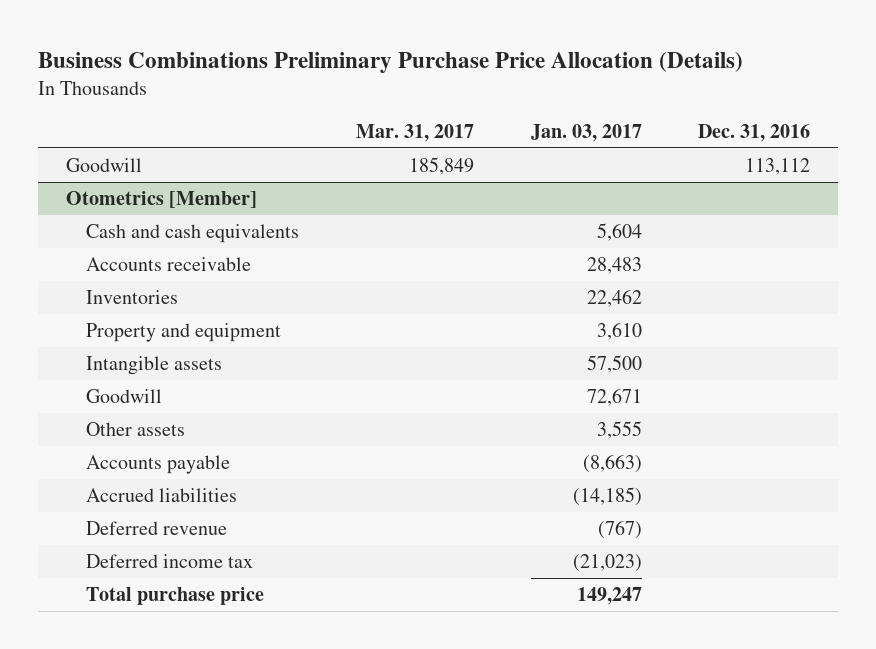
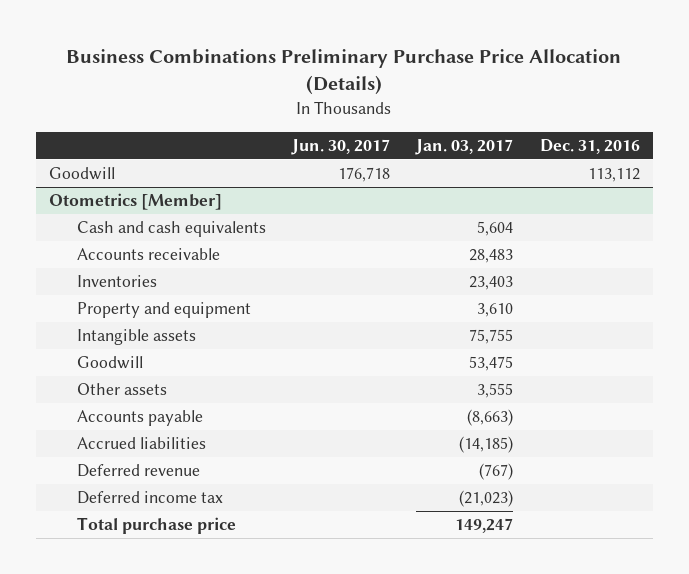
- | Mar. 31, 2017 | Jan. 03, 2017 | Dec. 31, 2016
+ | Jun. 30, 2017 | Jan. 03, 2017 | Dec. 31, 2016
@ Otometrics [Member]
- Inventories | | 22,462 |
+ Inventories | | 23,403 |
- Intangible assets | | 57,500 |
- Goodwill | | 72,671 |
+ Intangible assets | | 75,755 |
+ Goodwill | | 53,475 |

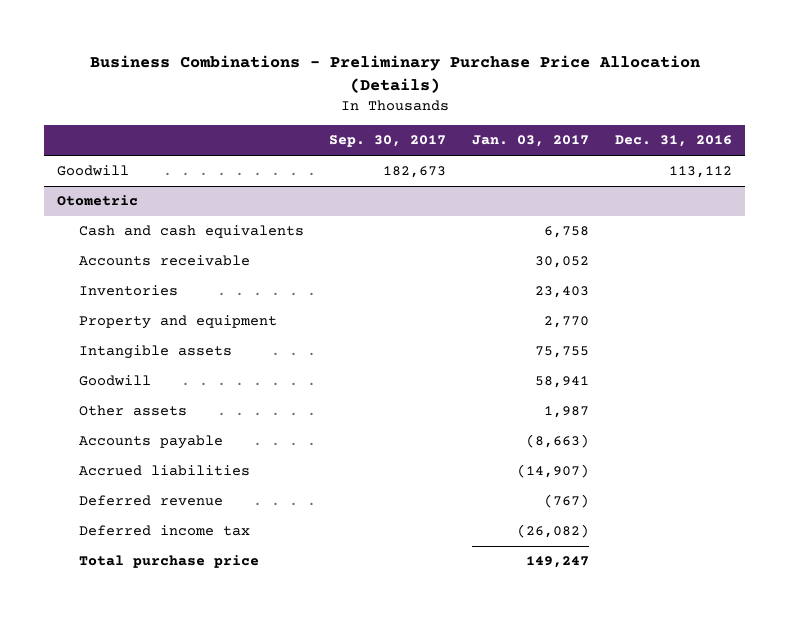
- Business Combinations Preliminary Purchase Price Allocation (Details)
+ Business Combinations - Preliminary Purchase Price Allocation (Details)
- | Jun. 30, 2017 | Jan. 03, 2017 | Dec. 31, 2016
+ | Sep. 30, 2017 | Jan. 03, 2017 | Dec. 31, 2016
- Otometrics [Member]
- Cash and cash equivalents | | 5,604 |
- Accounts receivable | | 28,483 |
+ Otometric
+ Cash and cash equivalents | | 6,758 |
+ Accounts receivable | | 30,052 |
- Property and equipment | | 3,610 |
+ Property and equipment | | 2,770 |
- Goodwill | | 53,475 |
- Other assets | | 3,555 |
+ Goodwill | | 58,941 |
+ Other assets | | 1,987 |
- Accrued liabilities | | (14,185) |
+ Accrued liabilities | | (14,907) |
- Deferred income tax | | (21,023) |
+ Deferred income tax | | (26,082) |

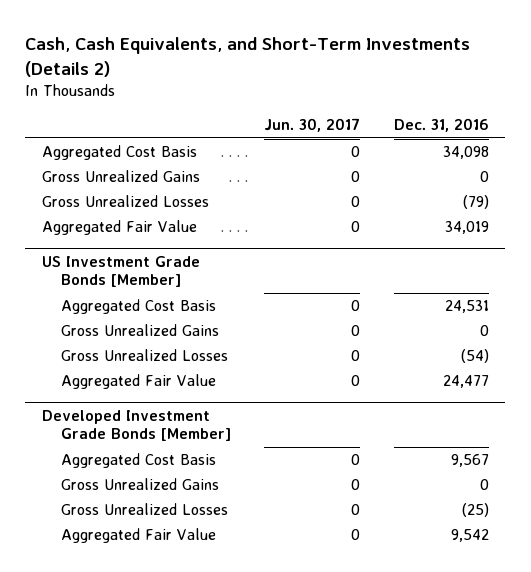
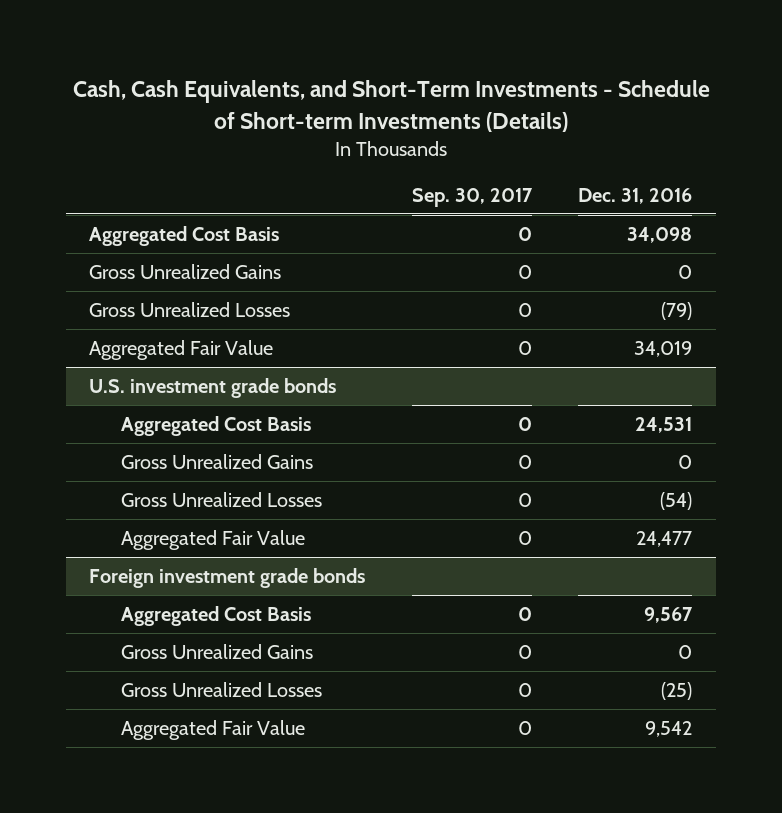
- Cash, Cash Equivalents, and Short-Term Investments (Details 2)
+ Cash, Cash Equivalents, and Short-Term Investments - Schedule of Short-term Investments (Details)
- | Jun. 30, 2017 | Dec. 31, 2016
+ | Sep. 30, 2017 | Dec. 31, 2016
- US Investment Grade Bonds [Member]
+ U.S. investment grade bonds
- Developed Investment Grade Bonds [Member]
+ Foreign investment grade bonds

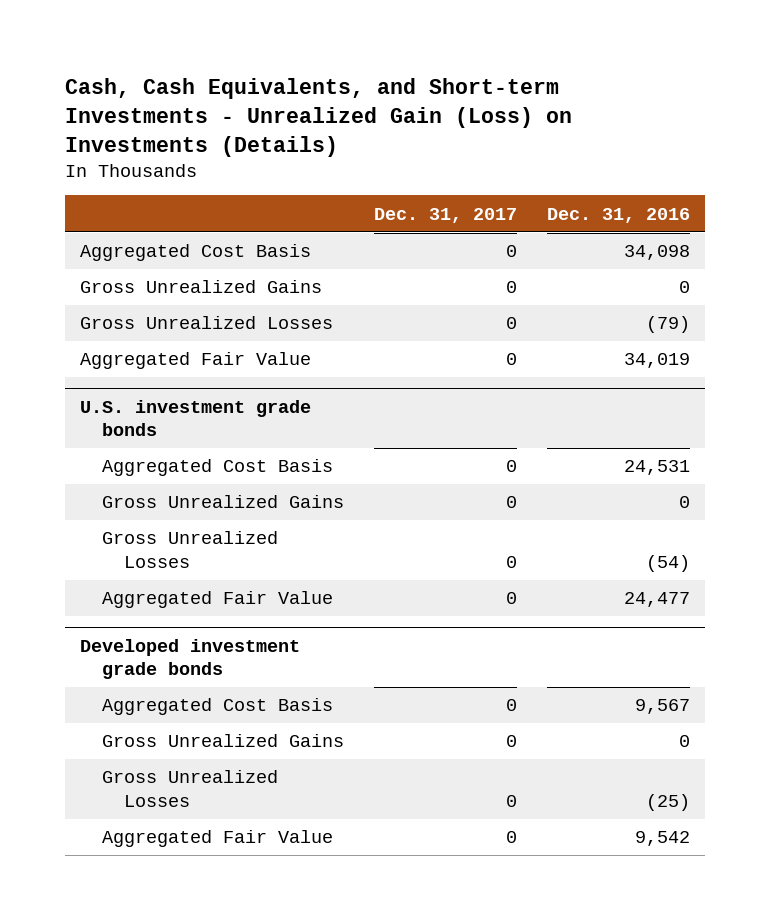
- Cash, Cash Equivalents, and Short-Term Investments - Schedule of Short-term Investments (Details)
+ Cash, Cash Equivalents, and Short-term Investments - Unrealized Gain (Loss) on Investments (Details)
- | Sep. 30, 2017 | Dec. 31, 2016
+ | Dec. 31, 2017 | Dec. 31, 2016
- Foreign investment grade bonds
+ Developed investment grade bonds

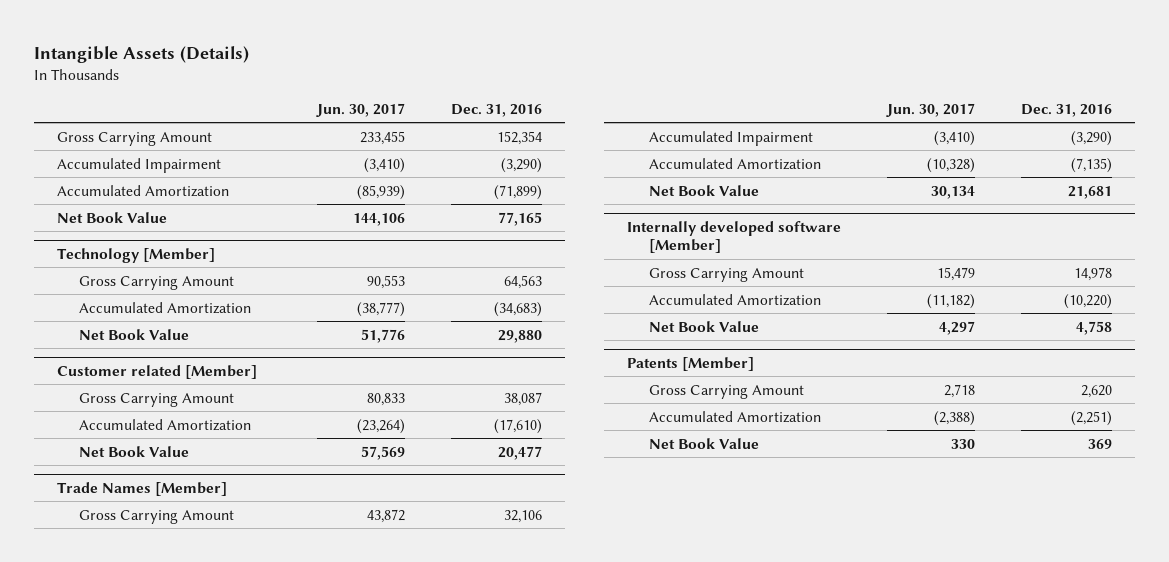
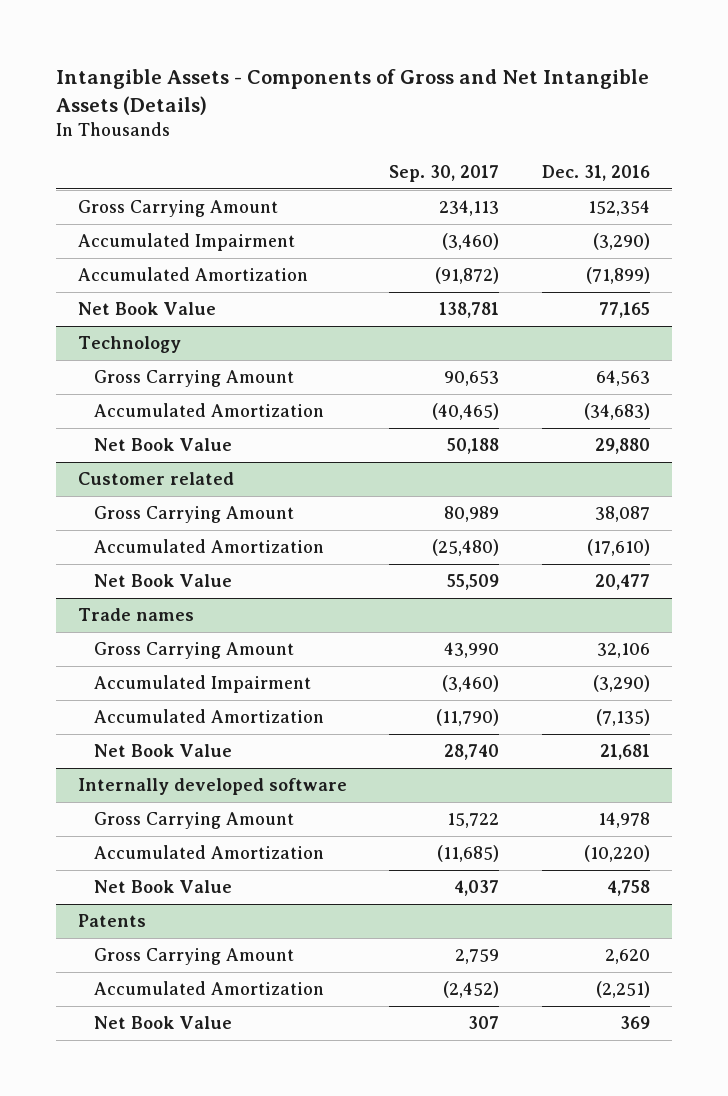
- Intangible Assets (Details)
+ Intangible Assets - Components of Gross and Net Intangible Assets (Details)
- | Jun. 30, 2017 | Dec. 31, 2016
+ | Sep. 30, 2017 | Dec. 31, 2016
- Technology [Member]
+ Technology
- Customer related [Member]
+ Customer related
- Trade Names [Member]
+ Trade names
- Internally developed software [Member]
+ Internally developed software
- Patents [Member]
+ Patents

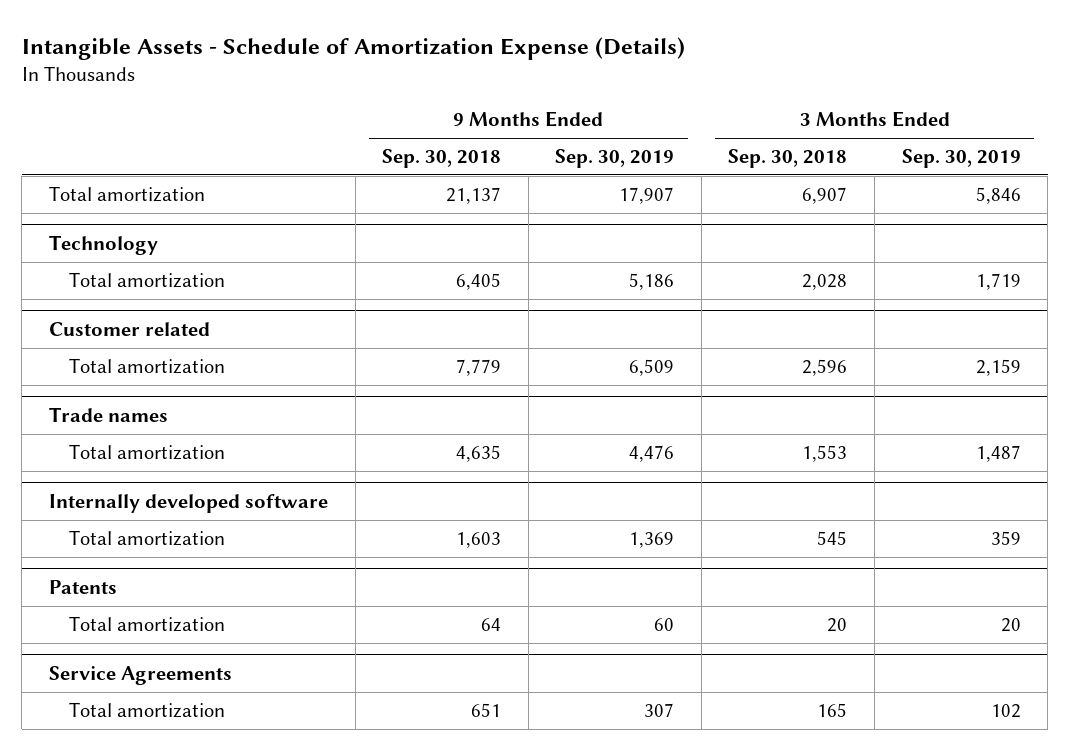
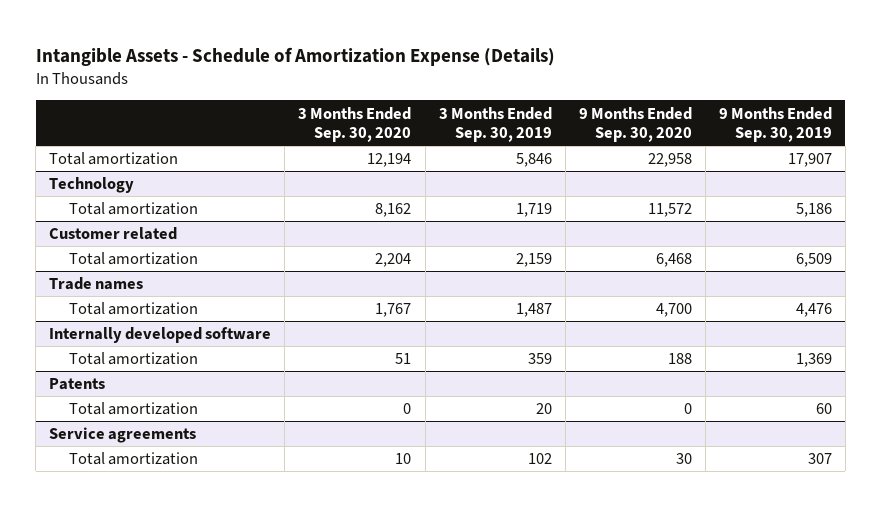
- | 9 Months Ended Sep. 30, 2018 | 9 Months Ended Sep. 30, 2019 | 3 Months Ended Sep. 30, 2018 | 3 Months Ended Sep. 30, 2019
+ | 3 Months Ended Sep. 30, 2020 | 3 Months Ended Sep. 30, 2019 | 9 Months Ended Sep. 30, 2020 | 9 Months Ended Sep. 30, 2019
- Service Agreements
+ Service agreements

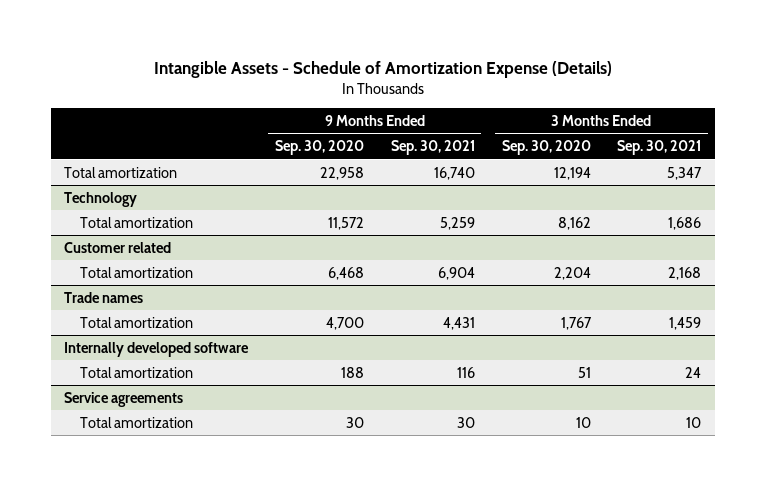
- | 3 Months Ended Sep. 30, 2020 | 3 Months Ended Sep. 30, 2019 | 9 Months Ended Sep. 30, 2020 | 9 Months Ended Sep. 30, 2019
+ | 9 Months Ended Sep. 30, 2020 | 9 Months Ended Sep. 30, 2021 | 3 Months Ended Sep. 30, 2020 | 3 Months Ended Sep. 30, 2021
- Patents
- Total amortization | 0 | 20 | 0 | 60

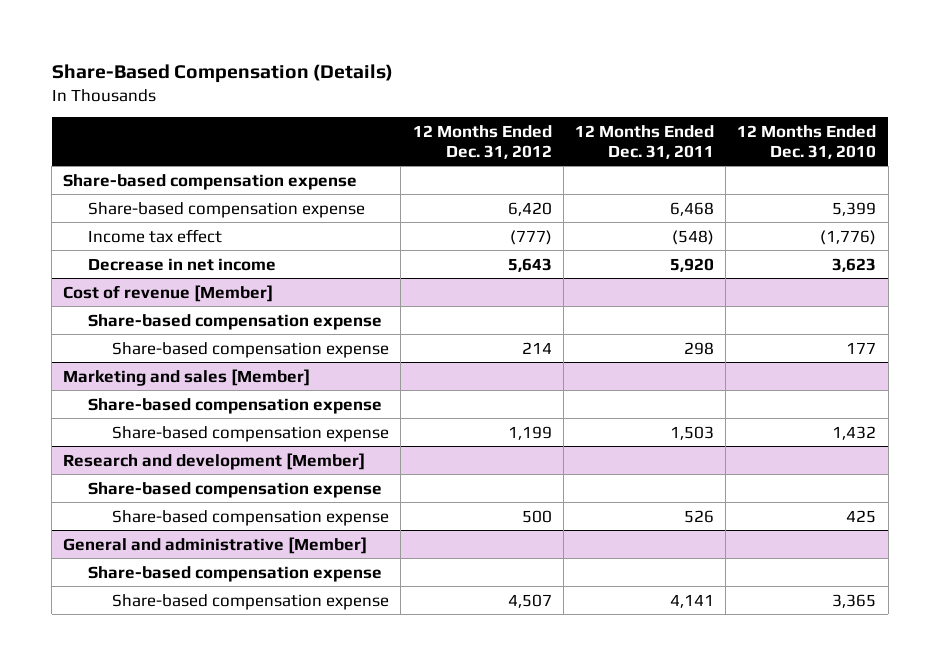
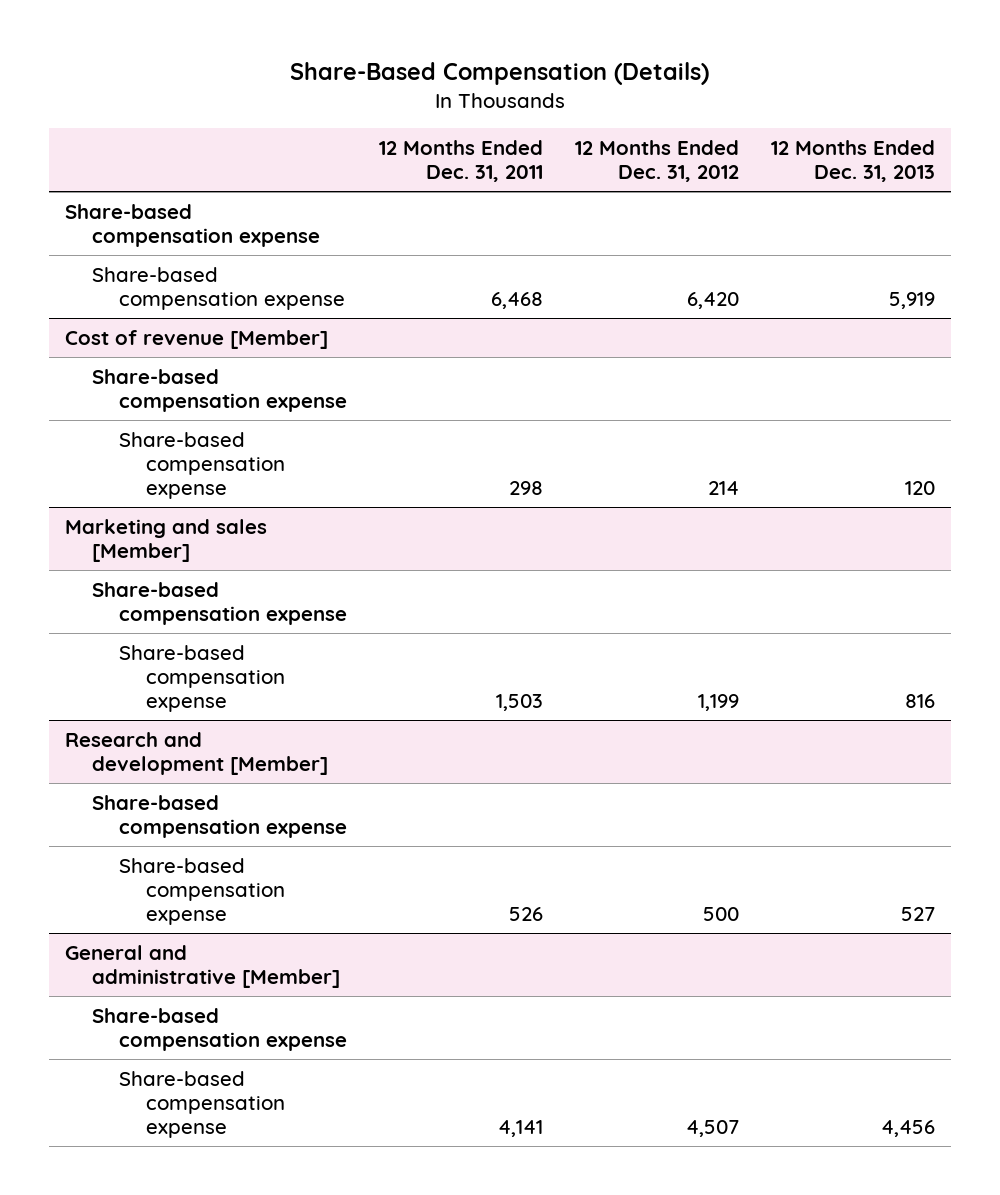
- | 12 Months Ended Dec. 31, 2012 | 12 Months Ended Dec. 31, 2011 | 12 Months Ended Dec. 31, 2010
+ | 12 Months Ended Dec. 31, 2011 | 12 Months Ended Dec. 31, 2012 | 12 Months Ended Dec. 31, 2013
- Income tax effect | (777) | (548) | (1,776)
- Decrease in net income | 5,643 | 5,920 | 3,623

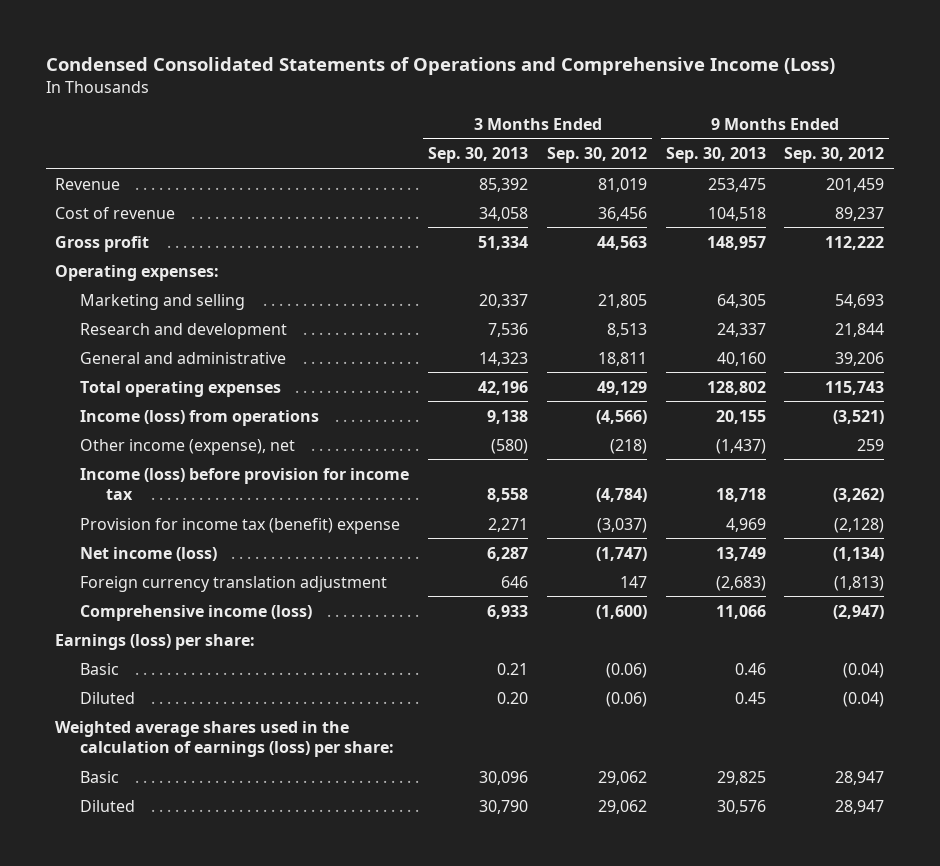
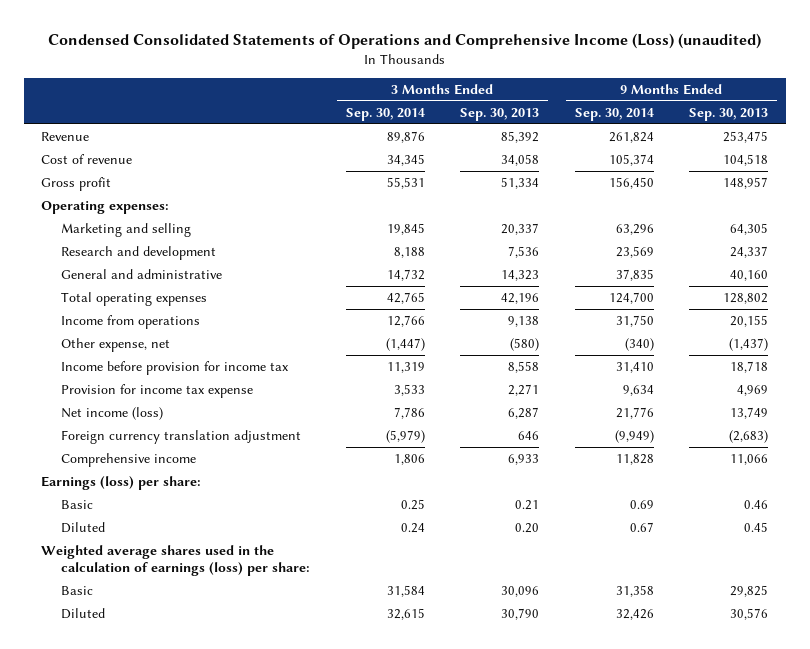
- Condensed Consolidated Statements of Operations and Comprehensive Income (Loss)
+ Condensed Consolidated Statements of Operations and Comprehensive Income (Loss) (unaudited)
- | 3 Months Ended Sep. 30, 2013 | 3 Months Ended Sep. 30, 2012 | 9 Months Ended Sep. 30, 2013 | 9 Months Ended Sep. 30, 2012
+ | 3 Months Ended Sep. 30, 2014 | 3 Months Ended Sep. 30, 2013 | 9 Months Ended Sep. 30, 2014 | 9 Months Ended Sep. 30, 2013
- Income (loss) from operations | 9,138 | (4,566) | 20,155 | (3,521)
- Other income (expense), net | (580) | (218) | (1,437) | 259
- Income (loss) before provision for income tax | 8,558 | (4,784) | 18,718 | (3,262)
- Provision for income tax (benefit) expense | 2,271 | (3,037) | 4,969 | (2,128)
+ Income from operations | 12,766 | 9,138 | 31,750 | 20,155
+ Other expense, net | (1,447) | (580) | (340) | (1,437)
+ Income before provision for income tax | 11,319 | 8,558 | 31,410 | 18,718
+ Provision for income tax expense | 3,533 | 2,271 | 9,634 | 4,969
- Comprehensive income (loss) | 6,933 | (1,600) | 11,066 | (2,947)
+ Comprehensive income | 1,806 | 6,933 | 11,828 | 11,066

